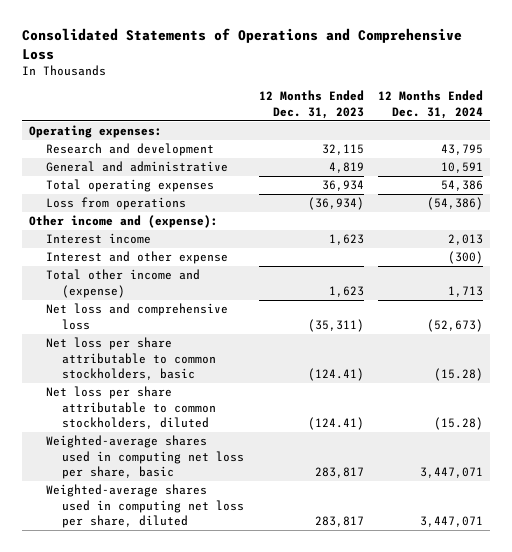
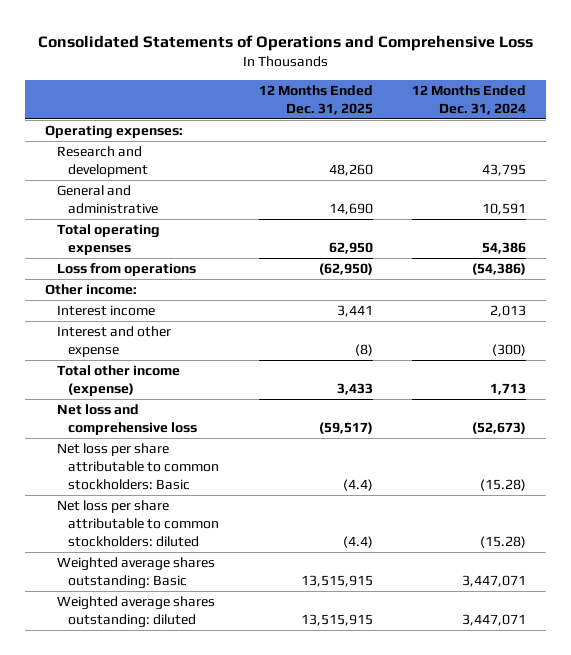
- | 12 Months Ended Dec. 31, 2023 | 12 Months Ended Dec. 31, 2024
+ | 12 Months Ended Dec. 31, 2025 | 12 Months Ended Dec. 31, 2024
- Other income and (expense):
+ Other income:
- Total other income and (expense) | 1,623 | 1,713
+ Total other income (expense) | 3,433 | 1,713
- Net loss per share attributable to common stockholders, basic | (124.41) | (15.28)
- Net loss per share attributable to common stockholders, diluted | (124.41) | (15.28)
- Weighted-average shares used in computing net loss per share, basic | 283,817 | 3,447,071
- Weighted-average shares used in computing net loss per share, diluted | 283,817 | 3,447,071
+ Net loss per share attributable to common stockholders: Basic | (4.4) | (15.28)
+ Net loss per share attributable to common stockholders: diluted | (4.4) | (15.28)
+ Weighted average shares outstanding: Basic | 13,515,915 | 3,447,071
+ Weighted average shares outstanding: diluted | 13,515,915 | 3,447,071

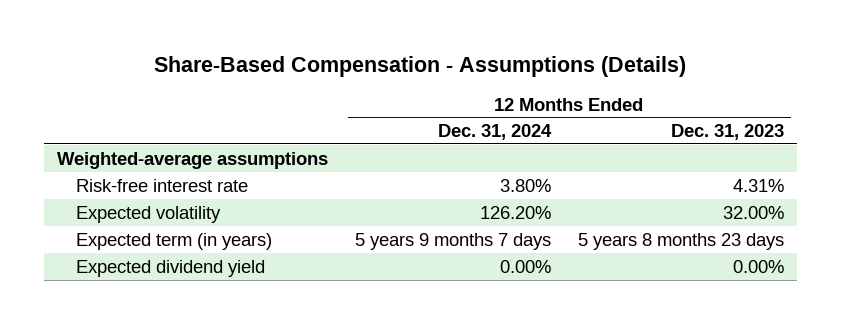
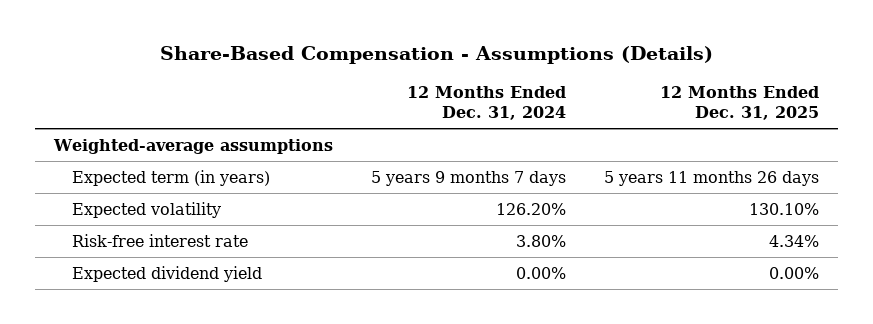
- | 12 Months Ended Dec. 31, 2024 | 12 Months Ended Dec. 31, 2023
+ | 12 Months Ended Dec. 31, 2024 | 12 Months Ended Dec. 31, 2025
moved down: Expected volatility | 126.20% | 130.10%
moved down: Risk-free interest rate | 3.80% | 4.34%

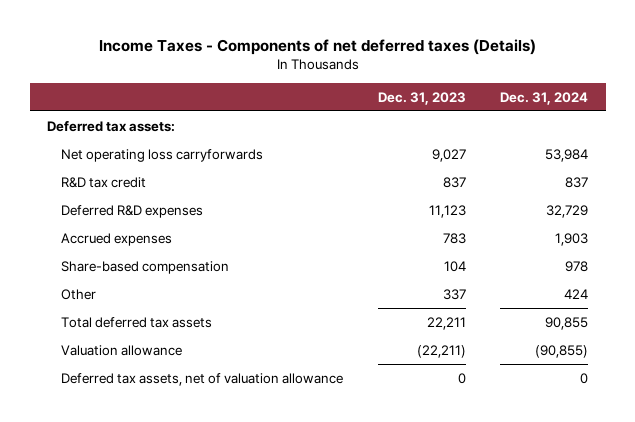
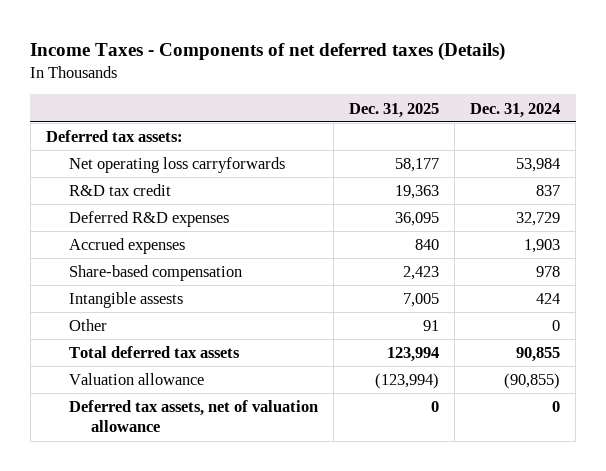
- | Dec. 31, 2023 | Dec. 31, 2024
+ | Dec. 31, 2025 | Dec. 31, 2024
- Other | 337 | 424
+ Intangible assests | 7,005 | 424
+ Other | 91 | 0

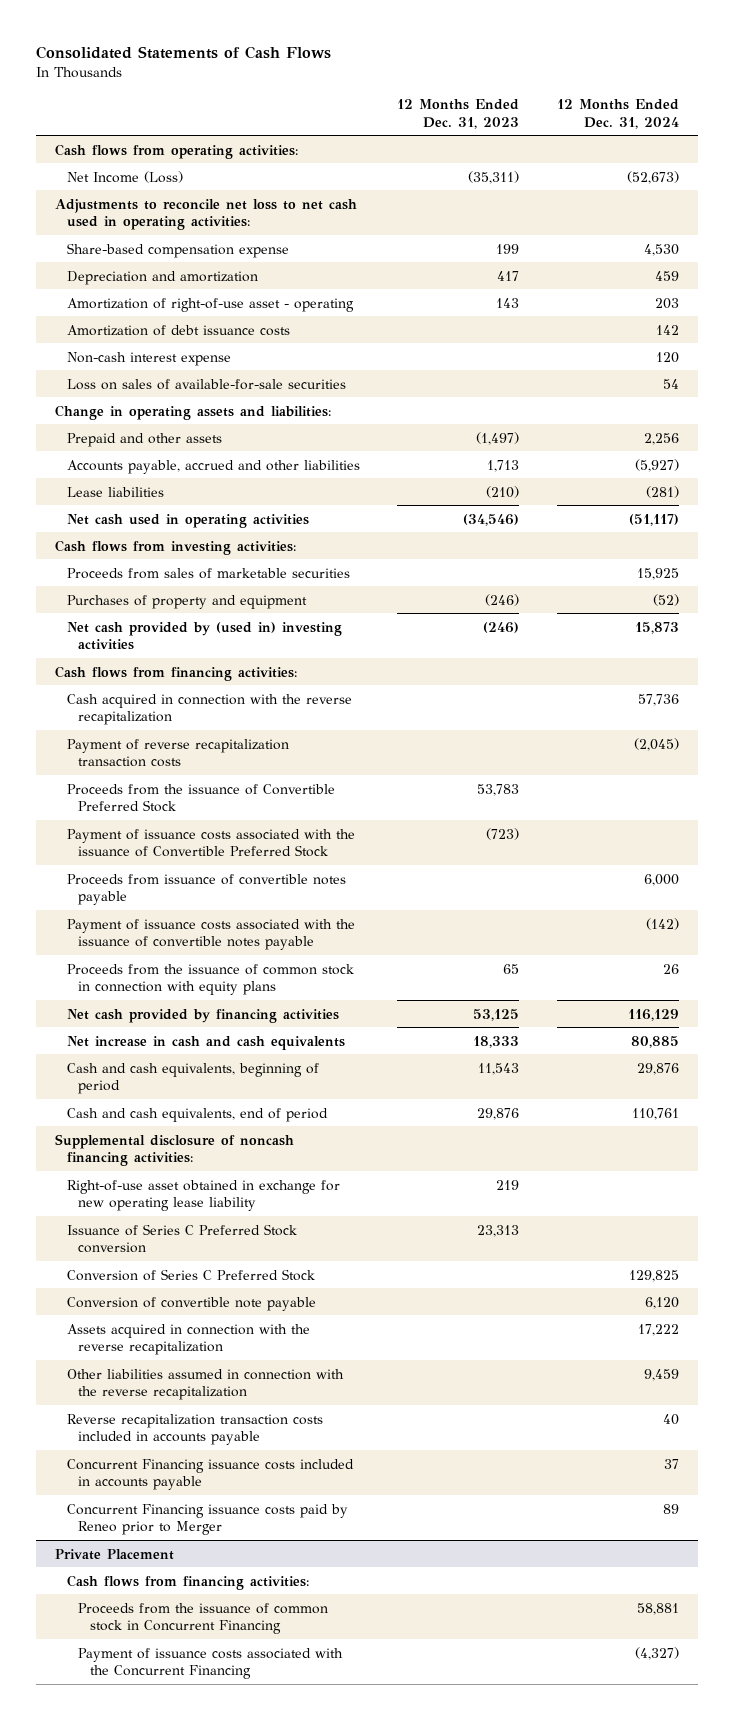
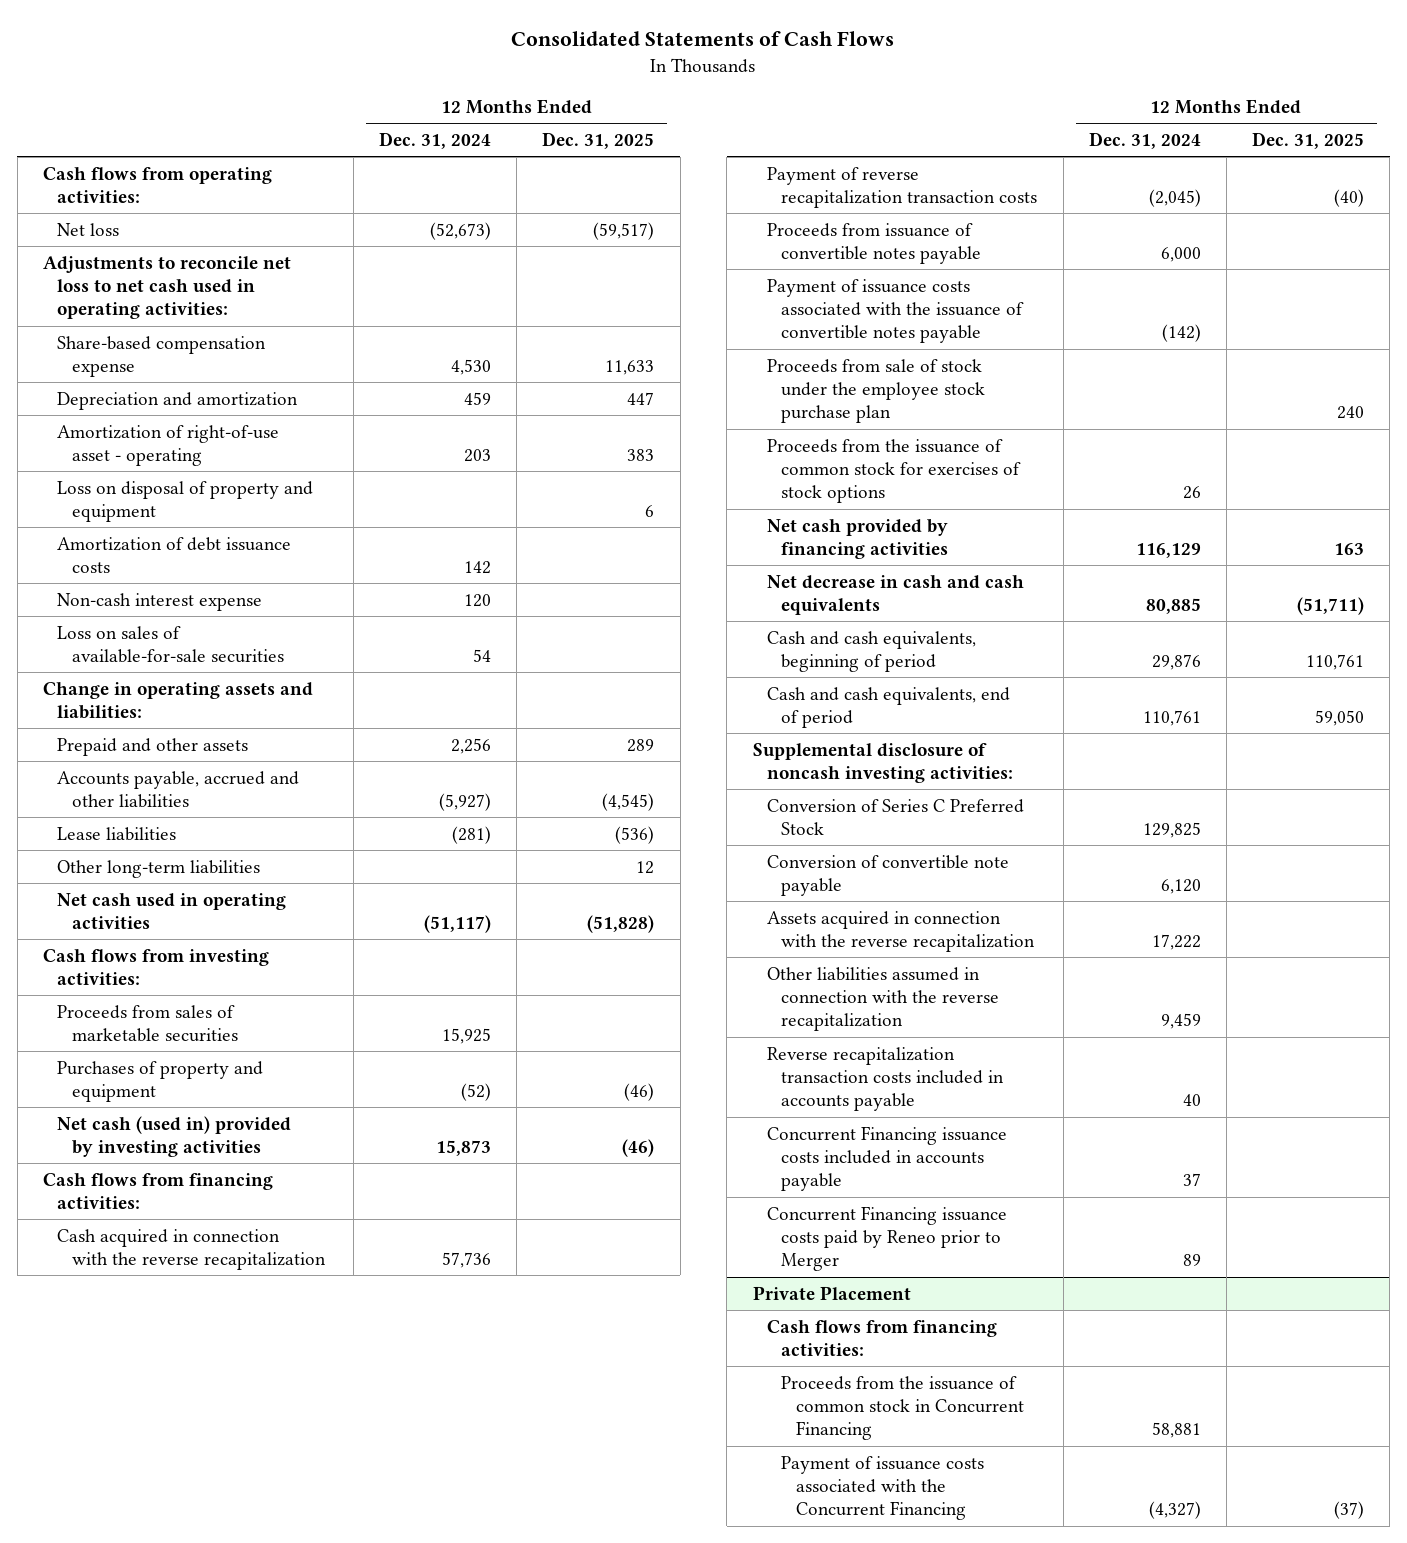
- | 12 Months Ended Dec. 31, 2023 | 12 Months Ended Dec. 31, 2024
+ | 12 Months Ended Dec. 31, 2024 | 12 Months Ended Dec. 31, 2025
- Net Income (Loss) | (35,311) | (52,673)
+ Net loss | (52,673) | (59,517)
+ Loss on disposal of property and equipment | | 6
+ Other long-term liabilities | | 12
- Net cash provided by (used in) investing activities | (246) | 15,873
+ Net cash (used in) provided by investing activities | 15,873 | (46)
- Proceeds from the issuance of Convertible Preferred Stock | 53,783 |
- Payment of issuance costs associated with the issuance of Convertible Preferred Stock | (723) |
- Proceeds from the issuance of common stock in connection with equity plans | 65 | 26
+ Proceeds from sale of stock under the employee stock purchase plan | | 240
+ Proceeds from the issuance of common stock for exercises of stock options | 26 |
- Net increase in cash and cash equivalents | 18,333 | 80,885
+ Net decrease in cash and cash equivalents | 80,885 | (51,711)
- Supplemental disclosure of noncash financing activities:
- Right-of-use asset obtained in exchange for new operating lease liability | 219 |
- Issuance of Series C Preferred Stock conversion | 23,313 |
+ Supplemental disclosure of noncash investing activities:

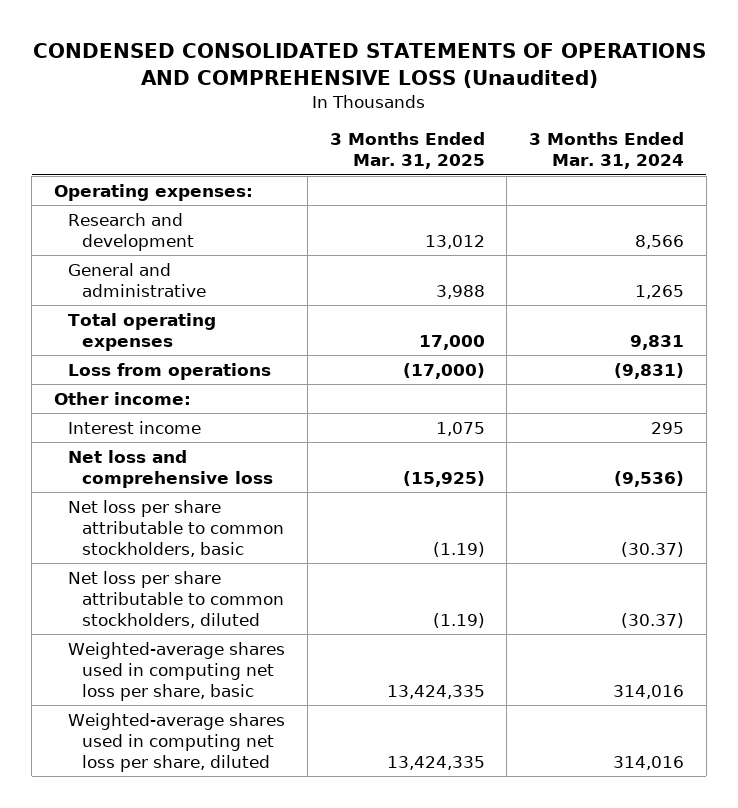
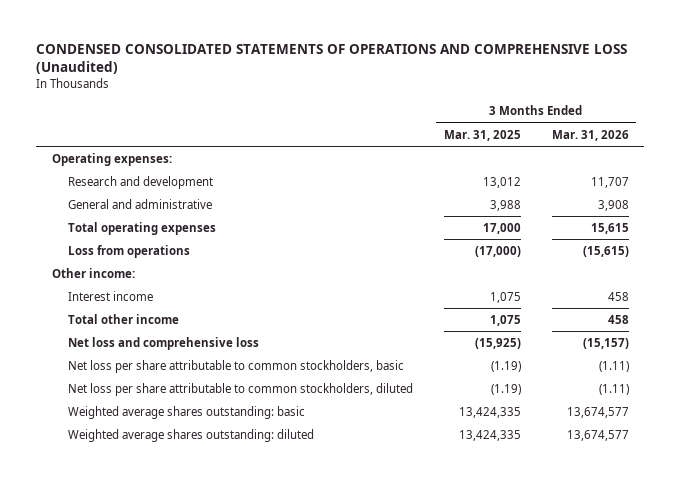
- | 3 Months Ended Mar. 31, 2025 | 3 Months Ended Mar. 31, 2024
+ | 3 Months Ended Mar. 31, 2025 | 3 Months Ended Mar. 31, 2026
+ Total other income | 1,075 | 458
- Weighted-average shares used in computing net loss per share, basic | 13,424,335 | 314,016
- Weighted-average shares used in computing net loss per share, diluted | 13,424,335 | 314,016
+ Weighted average shares outstanding: basic | 13,424,335 | 13,674,577
+ Weighted average shares outstanding: diluted | 13,424,335 | 13,674,577

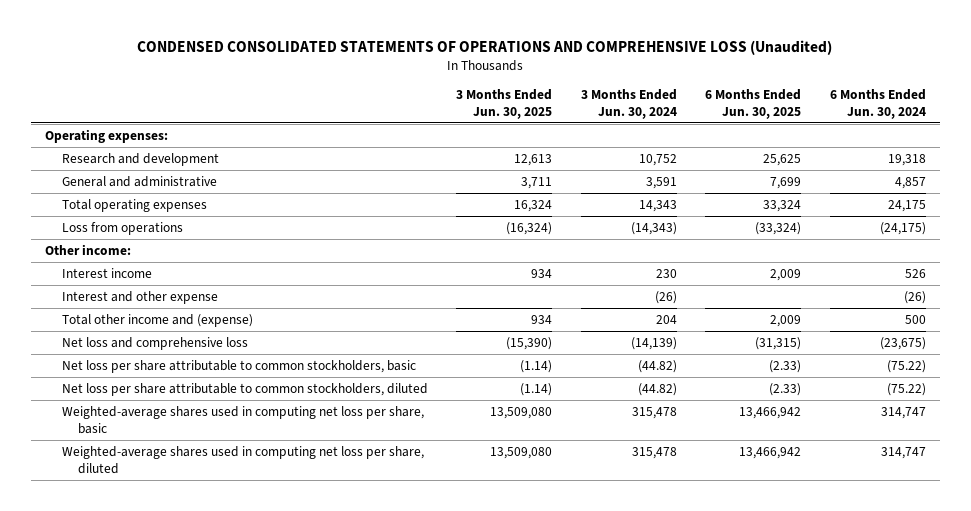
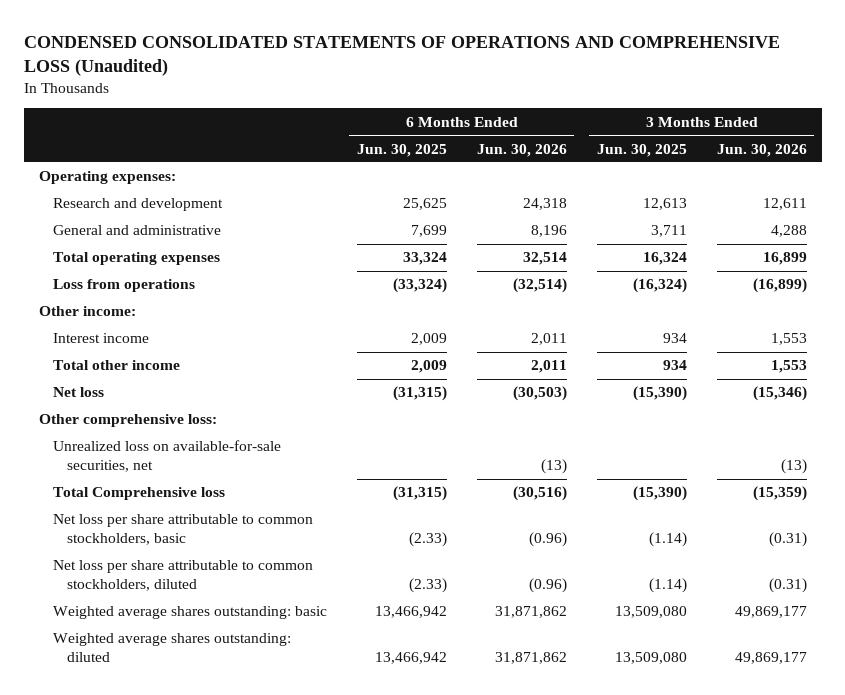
- | 3 Months Ended Jun. 30, 2025 | 3 Months Ended Jun. 30, 2024 | 6 Months Ended Jun. 30, 2025 | 6 Months Ended Jun. 30, 2024
+ | 6 Months Ended Jun. 30, 2025 | 6 Months Ended Jun. 30, 2026 | 3 Months Ended Jun. 30, 2025 | 3 Months Ended Jun. 30, 2026
- Interest and other expense | | (26) | | (26)
- Total other income and (expense) | 934 | 204 | 2,009 | 500
- Net loss and comprehensive loss | (15,390) | (14,139) | (31,315) | (23,675)
+ Total other income | 2,009 | 2,011 | 934 | 1,553
+ Net loss | (31,315) | (30,503) | (15,390) | (15,346)
+ Other comprehensive loss:
+ Unrealized loss on available-for-sale securities, net | | (13) | | (13)
+ Total Comprehensive loss | (31,315) | (30,516) | (15,390) | (15,359)
- Weighted-average shares used in computing net loss per share, basic | 13,509,080 | 315,478 | 13,466,942 | 314,747
- Weighted-average shares used in computing net loss per share, diluted | 13,509,080 | 315,478 | 13,466,942 | 314,747
+ Weighted average shares outstanding: basic | 13,466,942 | 31,871,862 | 13,509,080 | 49,869,177
+ Weighted average shares outstanding: diluted | 13,466,942 | 31,871,862 | 13,509,080 | 49,869,177

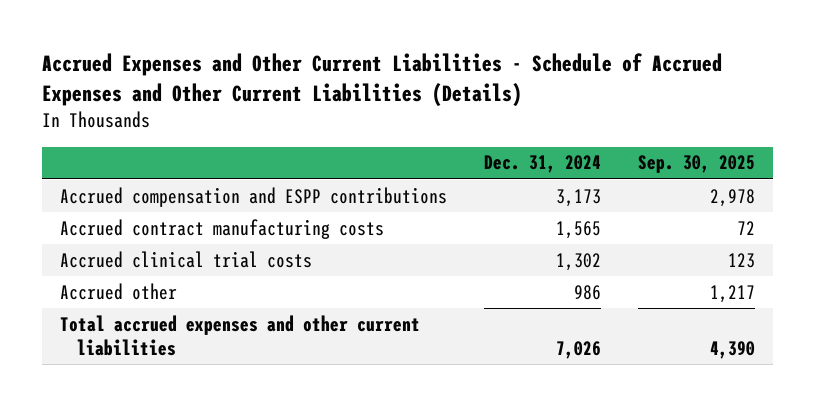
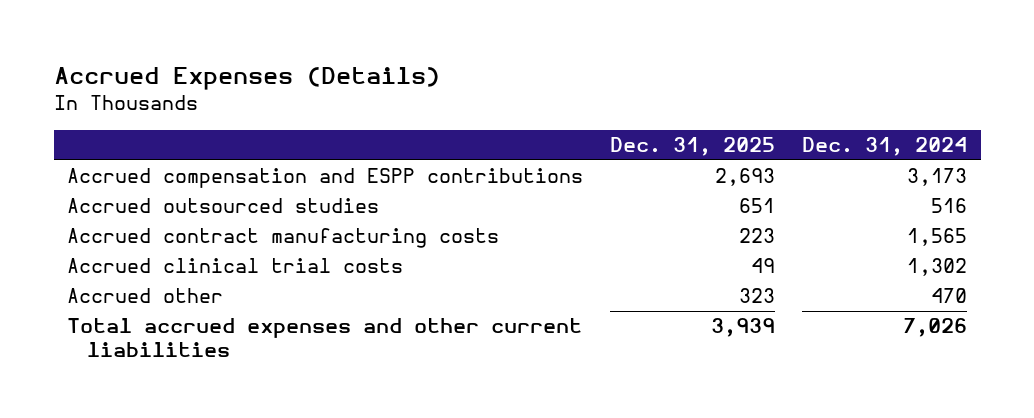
- Accrued Expenses and Other Current Liabilities - Schedule of Accrued Expenses and Other Current Liabilities (Details)
+ Accrued Expenses (Details)
- | Dec. 31, 2024 | Sep. 30, 2025
+ | Dec. 31, 2025 | Dec. 31, 2024
+ Accrued outsourced studies | 651 | 516
- Accrued other | 986 | 1,217
+ Accrued other | 323 | 470

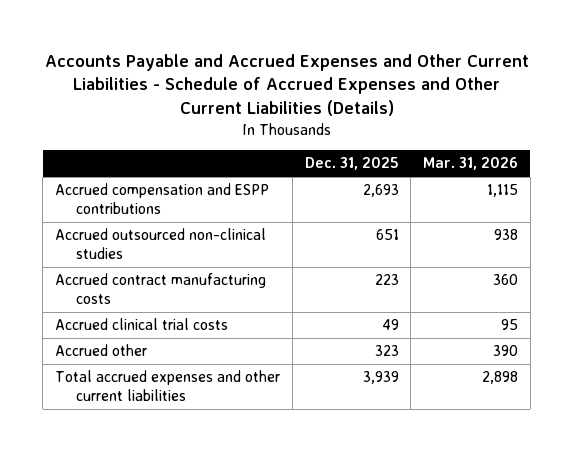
- Accrued Expenses (Details)
+ Accounts Payable and Accrued Expenses and Other Current Liabilities - Schedule of Accrued Expenses and Other Current Liabilities (Details)
- | Dec. 31, 2025 | Dec. 31, 2024
+ | Dec. 31, 2025 | Mar. 31, 2026
- Accrued outsourced studies | 651 | 516
+ Accrued outsourced non-clinical studies | 651 | 938

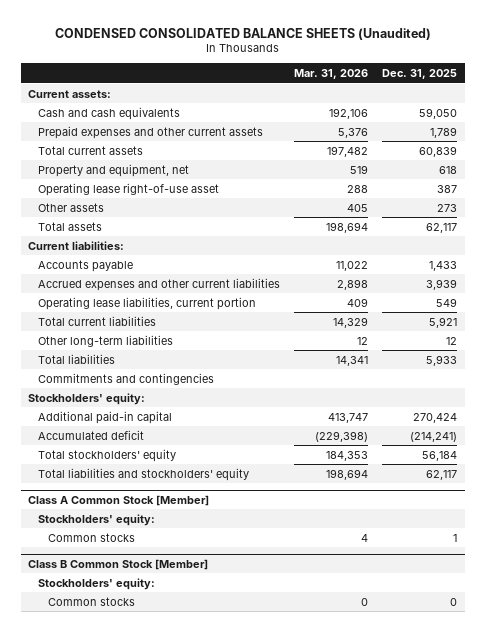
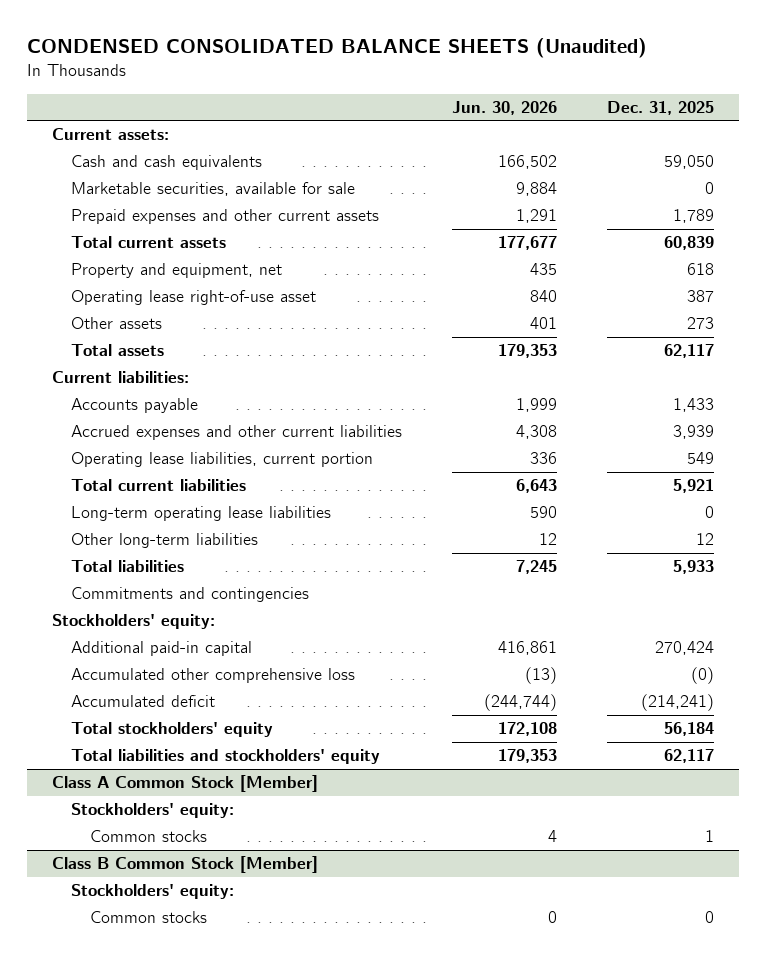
- | Mar. 31, 2026 | Dec. 31, 2025
+ | Jun. 30, 2026 | Dec. 31, 2025
+ Marketable securities, available for sale | 9,884 | 0
+ Long-term operating lease liabilities | 590 | 0
+ Accumulated other comprehensive loss | (13) | (0)

